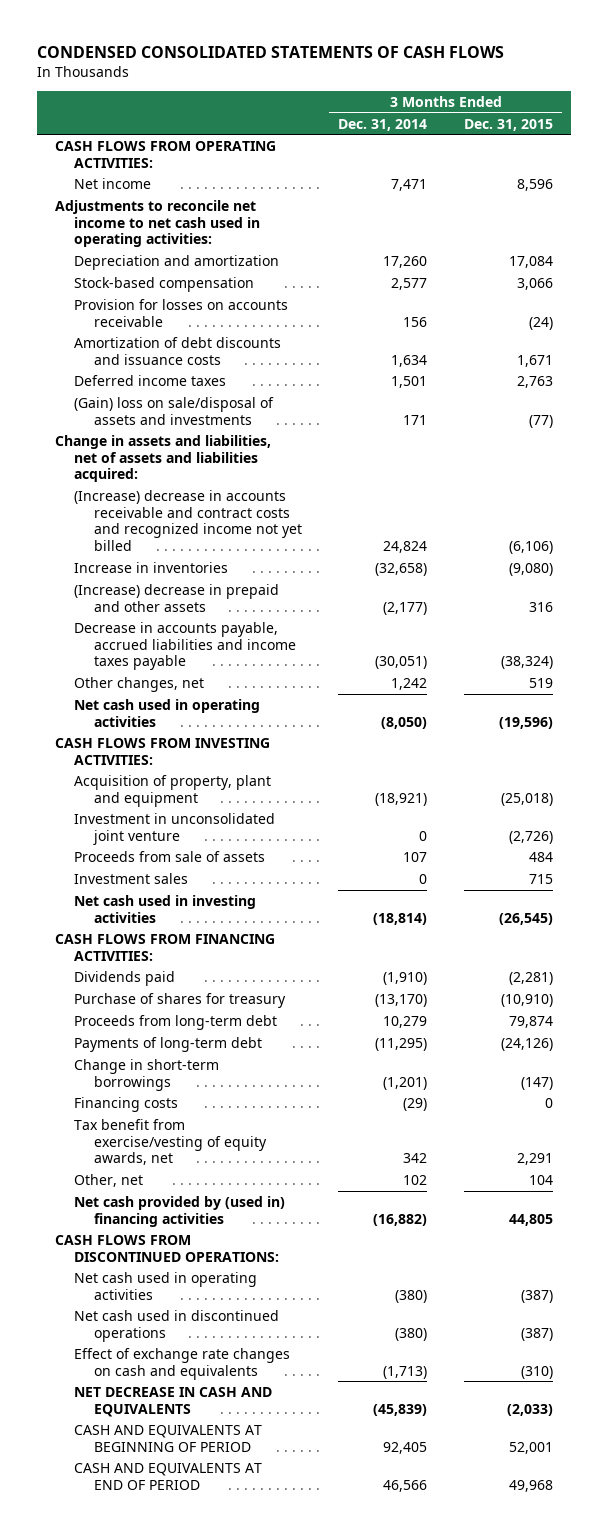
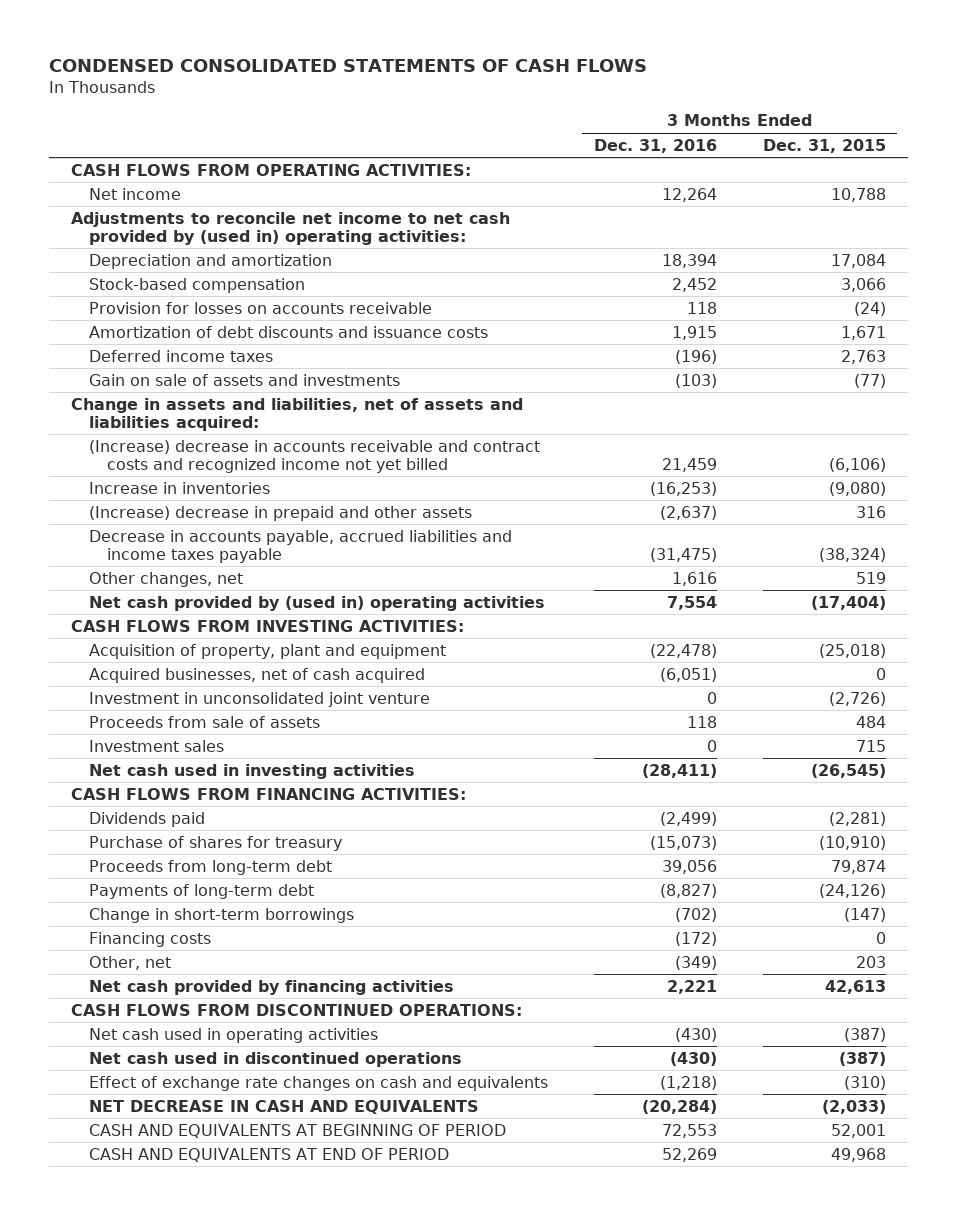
- | 3 Months Ended Dec. 31, 2014 | 3 Months Ended Dec. 31, 2015
+ | 3 Months Ended Dec. 31, 2016 | 3 Months Ended Dec. 31, 2015
- Net income | 7,471 | 8,596
- Adjustments to reconcile net income to net cash used in operating activities:
+ Net income | 12,264 | 10,788
+ Adjustments to reconcile net income to net cash provided by (used in) operating activities:
- (Gain) loss on sale/disposal of assets and investments | 171 | (77)
+ Gain on sale of assets and investments | (103) | (77)
- Net cash used in operating activities | (8,050) | (19,596)
+ Net cash provided by (used in) operating activities | 7,554 | (17,404)
+ Acquired businesses, net of cash acquired | (6,051) | 0
- Tax benefit from exercise/vesting of equity awards, net | 342 | 2,291
- Other, net | 102 | 104
- Net cash provided by (used in) financing activities | (16,882) | 44,805
+ Other, net | (349) | 203
+ Net cash provided by financing activities | 2,221 | 42,613

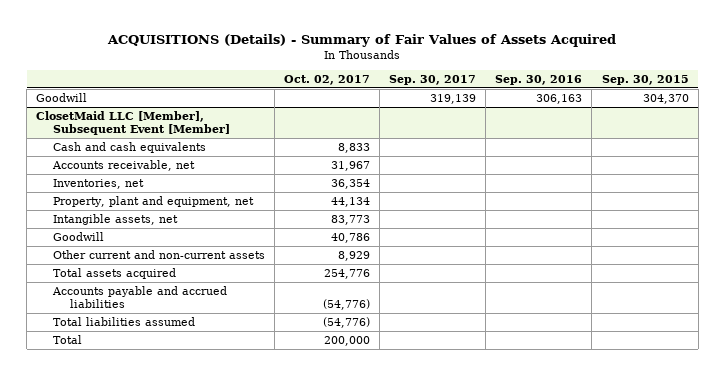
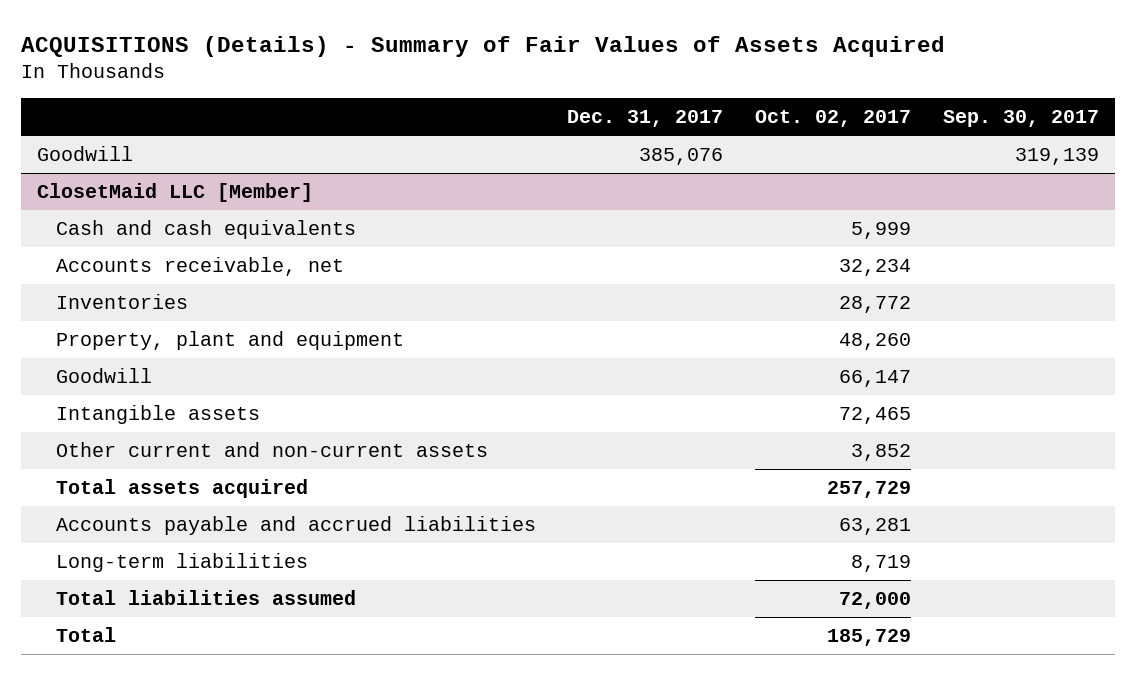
- | Oct. 02, 2017 | Sep. 30, 2017 | Sep. 30, 2016 | Sep. 30, 2015
+ | Dec. 31, 2017 | Oct. 02, 2017 | Sep. 30, 2017
- ClosetMaid LLC [Member], Subsequent Event [Member]
- Cash and cash equivalents | 8,833 | | |
- Accounts receivable, net | 31,967 | | |
- Inventories, net | 36,354 | | |
- Property, plant and equipment, net | 44,134 | | |
- Intangible assets, net | 83,773 | | |
- Goodwill | 40,786 | | |
- Other current and non-current assets | 8,929 | | |
- Total assets acquired | 254,776 | | |
- Accounts payable and accrued liabilities | (54,776) | | |
- Total liabilities assumed | (54,776) | | |
- Total | 200,000 | | |
+ ClosetMaid LLC [Member]
+ Cash and cash equivalents | | 5,999 |
+ Accounts receivable, net | | 32,234 |
+ Inventories | | 28,772 |
+ Property, plant and equipment | | 48,260 |
+ Goodwill | | 66,147 |
+ Intangible assets | | 72,465 |
+ Other current and non-current assets | | 3,852 |
+ Total assets acquired | | 257,729 |
+ Accounts payable and accrued liabilities | | 63,281 |
+ Long-term liabilities | | 8,719 |
+ Total liabilities assumed | | 72,000 |
+ Total | | 185,729 |

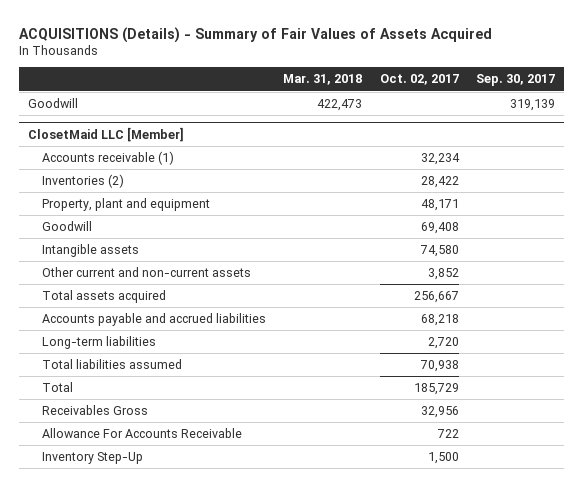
- | Dec. 31, 2017 | Oct. 02, 2017 | Sep. 30, 2017
+ | Mar. 31, 2018 | Oct. 02, 2017 | Sep. 30, 2017
@ ClosetMaid LLC [Member]
- Cash and cash equivalents | | 5,999 |
- Accounts receivable, net | | 32,234 |
- Inventories | | 28,772 |
- Property, plant and equipment | | 48,260 |
- Goodwill | | 66,147 |
- Intangible assets | | 72,465 |
+ Accounts receivable (1) | | 32,234 |
+ Inventories (2) | | 28,422 |
+ Property, plant and equipment | | 48,171 |
+ Goodwill | | 69,408 |
+ Intangible assets | | 74,580 |
- Total assets acquired | | 257,729 |
- Accounts payable and accrued liabilities | | 63,281 |
- Long-term liabilities | | 8,719 |
- Total liabilities assumed | | 72,000 |
+ Total assets acquired | | 256,667 |
+ Accounts payable and accrued liabilities | | 68,218 |
+ Long-term liabilities | | 2,720 |
+ Total liabilities assumed | | 70,938 |
+ Receivables Gross | | 32,956 |
+ Allowance For Accounts Receivable | | 722 |
+ Inventory Step-Up | | 1,500 |

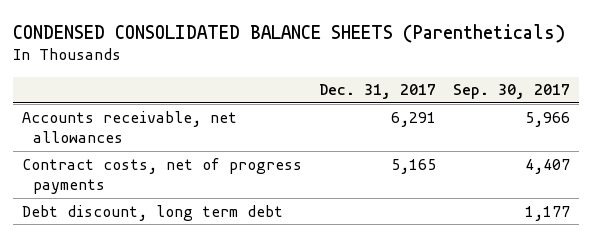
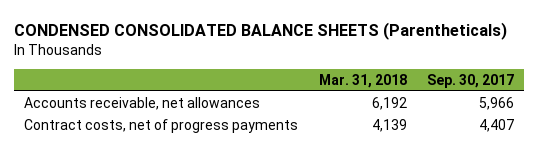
- | Dec. 31, 2017 | Sep. 30, 2017
+ | Mar. 31, 2018 | Sep. 30, 2017
- Debt discount, long term debt | | 1,177

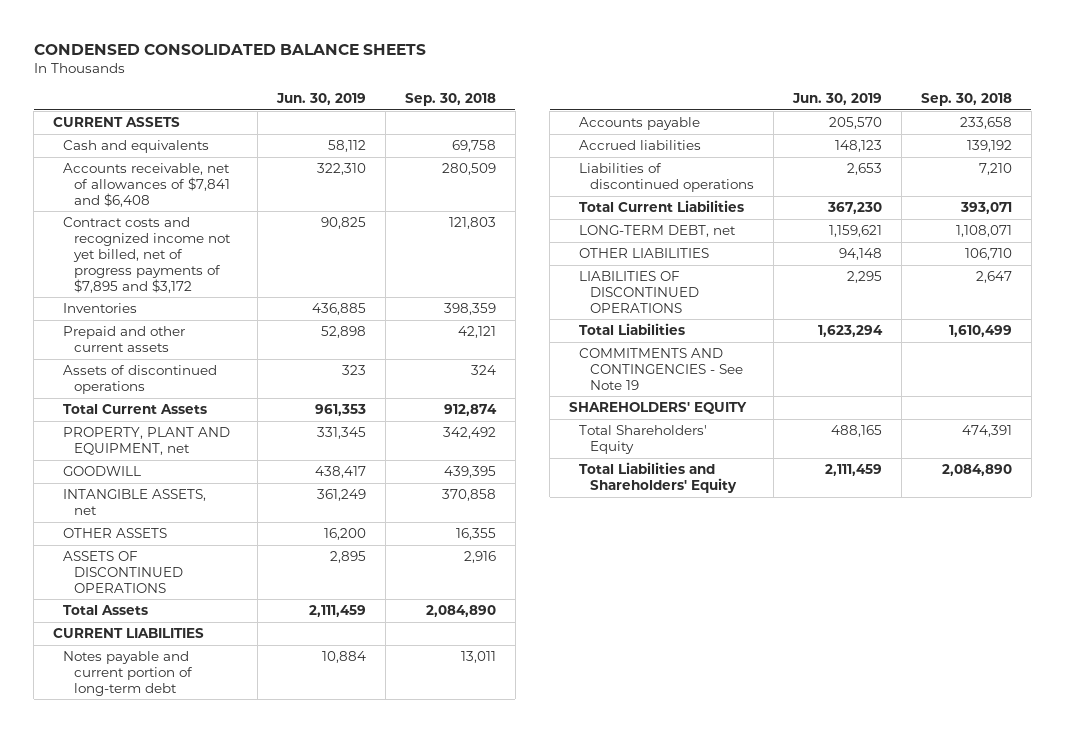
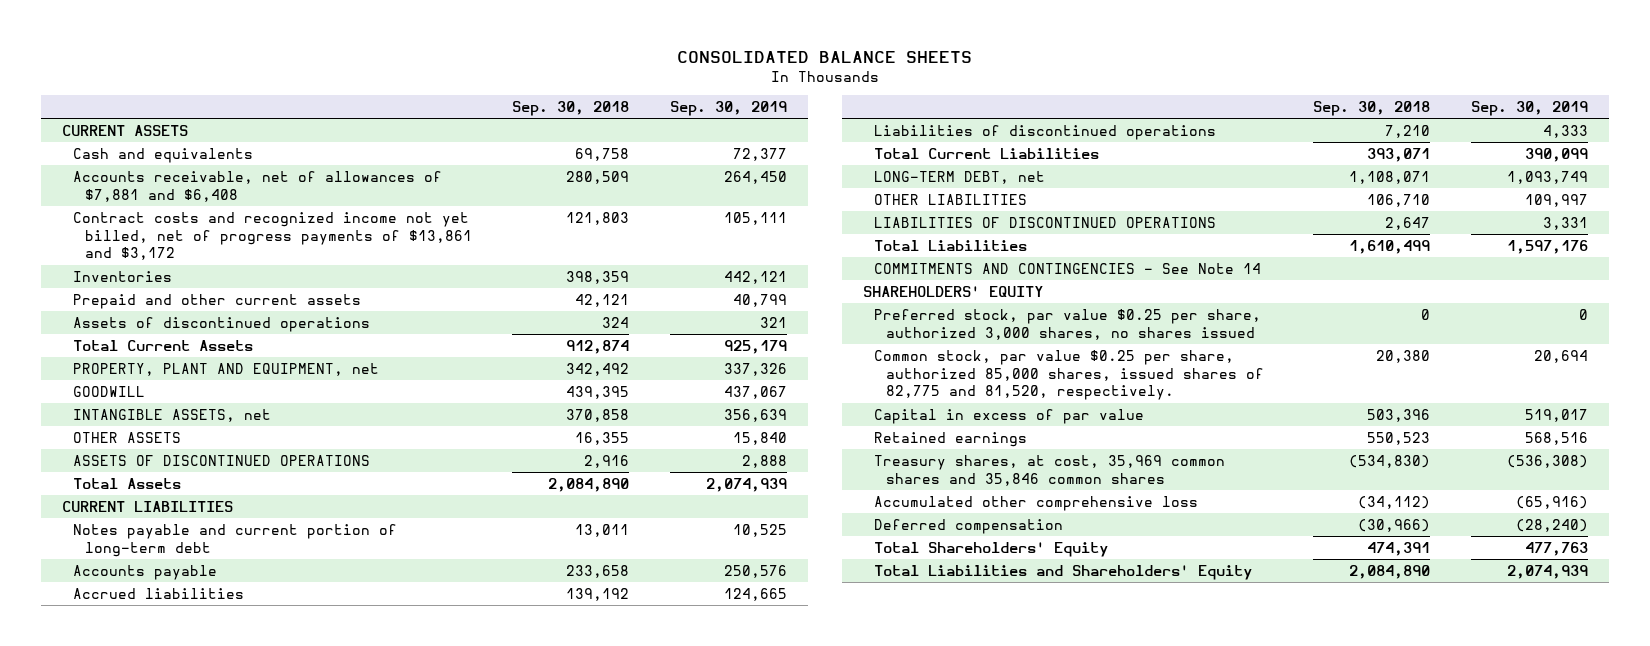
- CONDENSED CONSOLIDATED BALANCE SHEETS
+ CONSOLIDATED BALANCE SHEETS
- | Jun. 30, 2019 | Sep. 30, 2018
+ | Sep. 30, 2018 | Sep. 30, 2019
- Accounts receivable, net of allowances of $7,841 and $6,408 | 322,310 | 280,509
- Contract costs and recognized income not yet billed, net of progress payments of $7,895 and $3,172 | 90,825 | 121,803
+ Accounts receivable, net of allowances of $7,881 and $6,408 | 280,509 | 264,450
+ Contract costs and recognized income not yet billed, net of progress payments of $13,861 and $3,172 | 121,803 | 105,111
- COMMITMENTS AND CONTINGENCIES - See Note 19
+ COMMITMENTS AND CONTINGENCIES - See Note 14
+ Preferred stock, par value $0.25 per share, authorized 3,000 shares, no shares issued | 0 | 0
+ Common stock, par value $0.25 per share, authorized 85,000 shares, issued shares of 82,775 and 81,520, respectively. | 20,380 | 20,694
+ Capital in excess of par value | 503,396 | 519,017
+ Retained earnings | 550,523 | 568,516
+ Treasury shares, at cost, 35,969 common shares and 35,846 common shares | (534,830) | (536,308)
+ Accumulated other comprehensive loss | (34,112) | (65,916)
+ Deferred compensation | (30,966) | (28,240)

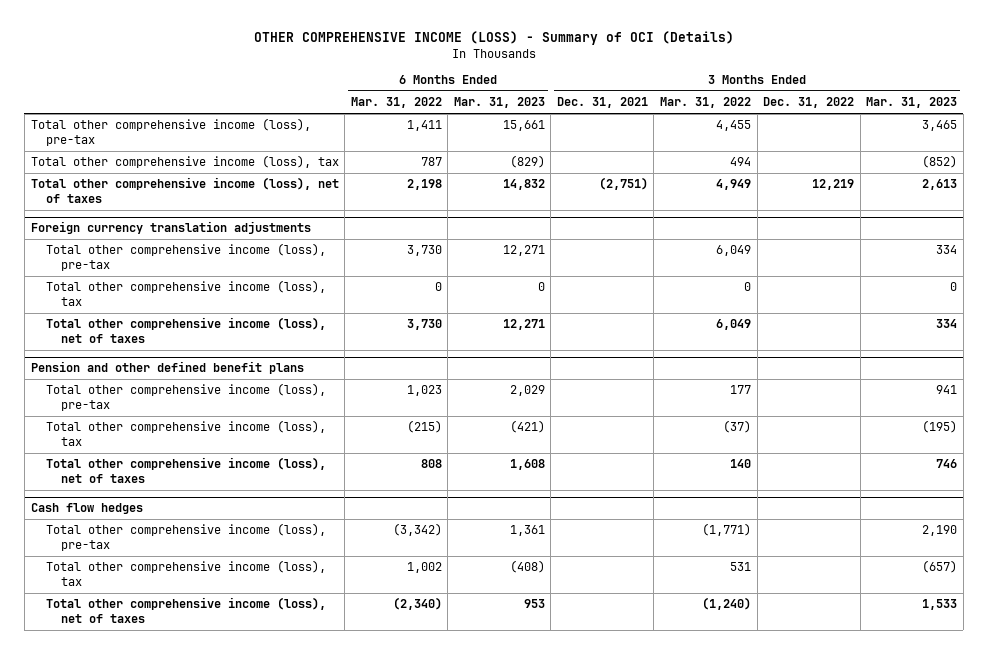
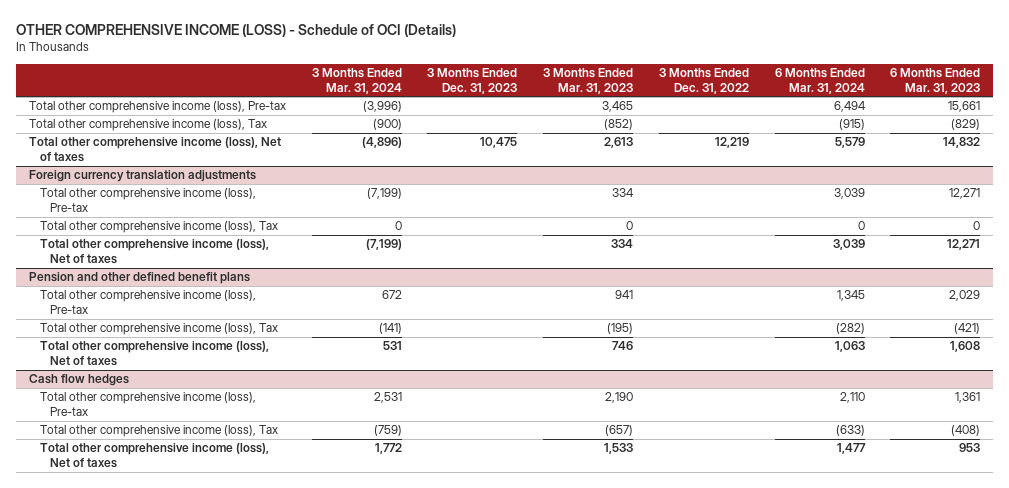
- OTHER COMPREHENSIVE INCOME (LOSS) - Summary of OCI (Details)
+ OTHER COMPREHENSIVE INCOME (LOSS) - Schedule of OCI (Details)
- | 6 Months Ended Mar. 31, 2022 | 6 Months Ended Mar. 31, 2023 | 3 Months Ended Dec. 31, 2021 | 3 Months Ended Mar. 31, 2022 | 3 Months Ended Dec. 31, 2022 | 3 Months Ended Mar. 31, 2023
+ | 3 Months Ended Mar. 31, 2024 | 3 Months Ended Dec. 31, 2023 | 3 Months Ended Mar. 31, 2023 | 3 Months Ended Dec. 31, 2022 | 6 Months Ended Mar. 31, 2024 | 6 Months Ended Mar. 31, 2023
- Total other comprehensive income (loss), pre-tax | 1,411 | 15,661 | | 4,455 | | 3,465
- Total other comprehensive income (loss), tax | 787 | (829) | | 494 | | (852)
- Total other comprehensive income (loss), net of taxes | 2,198 | 14,832 | (2,751) | 4,949 | 12,219 | 2,613
+ Total other comprehensive income (loss), Pre-tax | (3,996) | | 3,465 | | 6,494 | 15,661
+ Total other comprehensive income (loss), Tax | (900) | | (852) | | (915) | (829)
+ Total other comprehensive income (loss), Net of taxes | (4,896) | 10,475 | 2,613 | 12,219 | 5,579 | 14,832
@ Foreign currency translation adjustments
- Total other comprehensive income (loss), pre-tax | 3,730 | 12,271 | | 6,049 | | 334
- Total other comprehensive income (loss), tax | 0 | 0 | | 0 | | 0
- Total other comprehensive income (loss), net of taxes | 3,730 | 12,271 | | 6,049 | | 334
+ Total other comprehensive income (loss), Pre-tax | (7,199) | | 334 | | 3,039 | 12,271
+ Total other comprehensive income (loss), Tax | 0 | | 0 | | 0 | 0
+ Total other comprehensive income (loss), Net of taxes | (7,199) | | 334 | | 3,039 | 12,271
@ Pension and other defined benefit plans
- Total other comprehensive income (loss), pre-tax | 1,023 | 2,029 | | 177 | | 941
- Total other comprehensive income (loss), tax | (215) | (421) | | (37) | | (195)
- Total other comprehensive income (loss), net of taxes | 808 | 1,608 | | 140 | | 746
+ Total other comprehensive income (loss), Pre-tax | 672 | | 941 | | 1,345 | 2,029
+ Total other comprehensive income (loss), Tax | (141) | | (195) | | (282) | (421)
+ Total other comprehensive income (loss), Net of taxes | 531 | | 746 | | 1,063 | 1,608
@ Cash flow hedges
- Total other comprehensive income (loss), pre-tax | (3,342) | 1,361 | | (1,771) | | 2,190
- Total other comprehensive income (loss), tax | 1,002 | (408) | | 531 | | (657)
- Total other comprehensive income (loss), net of taxes | (2,340) | 953 | | (1,240) | | 1,533
+ Total other comprehensive income (loss), Pre-tax | 2,531 | | 2,190 | | 2,110 | 1,361
+ Total other comprehensive income (loss), Tax | (759) | | (657) | | (633) | (408)
+ Total other comprehensive income (loss), Net of taxes | 1,772 | | 1,533 | | 1,477 | 953

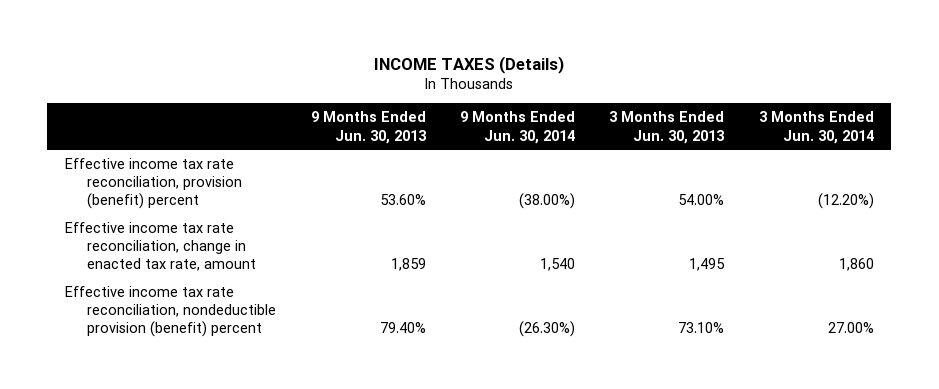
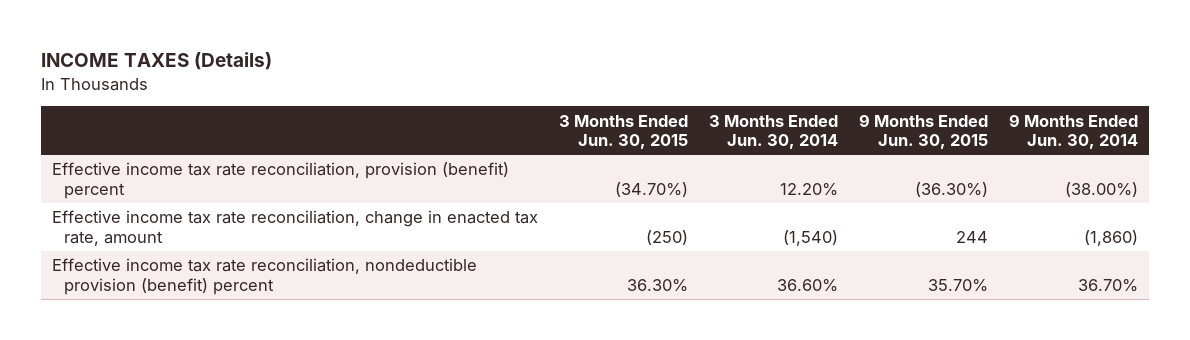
- | 9 Months Ended Jun. 30, 2013 | 9 Months Ended Jun. 30, 2014 | 3 Months Ended Jun. 30, 2013 | 3 Months Ended Jun. 30, 2014
+ | 3 Months Ended Jun. 30, 2015 | 3 Months Ended Jun. 30, 2014 | 9 Months Ended Jun. 30, 2015 | 9 Months Ended Jun. 30, 2014
- Effective income tax rate reconciliation, provision (benefit) percent | 53.60% | (38.00%) | 54.00% | (12.20%)
- Effective income tax rate reconciliation, change in enacted tax rate, amount | 1,859 | 1,540 | 1,495 | 1,860
- Effective income tax rate reconciliation, nondeductible provision (benefit) percent | 79.40% | (26.30%) | 73.10% | 27.00%
+ Effective income tax rate reconciliation, provision (benefit) percent | (34.70%) | 12.20% | (36.30%) | (38.00%)
+ Effective income tax rate reconciliation, change in enacted tax rate, amount | (250) | (1,540) | 244 | (1,860)
+ Effective income tax rate reconciliation, nondeductible provision (benefit) percent | 36.30% | 36.60% | 35.70% | 36.70%

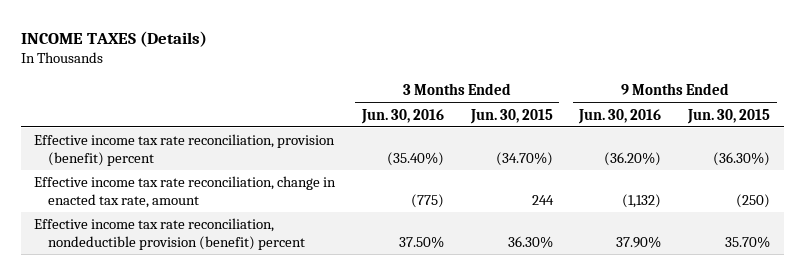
- | 3 Months Ended Jun. 30, 2015 | 3 Months Ended Jun. 30, 2014 | 9 Months Ended Jun. 30, 2015 | 9 Months Ended Jun. 30, 2014
+ | 3 Months Ended Jun. 30, 2016 | 3 Months Ended Jun. 30, 2015 | 9 Months Ended Jun. 30, 2016 | 9 Months Ended Jun. 30, 2015
- Effective income tax rate reconciliation, change in enacted tax rate, amount | (250) | (1,540) | 244 | (1,860)
+ Effective income tax rate reconciliation, change in enacted tax rate, amount | (775) | 244 | (1,132) | (250)

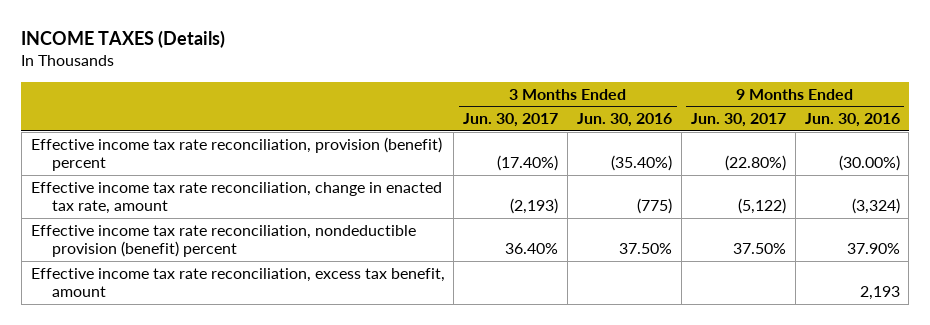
- | 3 Months Ended Jun. 30, 2016 | 3 Months Ended Jun. 30, 2015 | 9 Months Ended Jun. 30, 2016 | 9 Months Ended Jun. 30, 2015
+ | 3 Months Ended Jun. 30, 2017 | 3 Months Ended Jun. 30, 2016 | 9 Months Ended Jun. 30, 2017 | 9 Months Ended Jun. 30, 2016
- Effective income tax rate reconciliation, provision (benefit) percent | (35.40%) | (34.70%) | (36.20%) | (36.30%)
- Effective income tax rate reconciliation, change in enacted tax rate, amount | (775) | 244 | (1,132) | (250)
+ Effective income tax rate reconciliation, provision (benefit) percent | (17.40%) | (35.40%) | (22.80%) | (30.00%)
+ Effective income tax rate reconciliation, change in enacted tax rate, amount | (2,193) | (775) | (5,122) | (3,324)
+ Effective income tax rate reconciliation, excess tax benefit, amount | | | | 2,193

